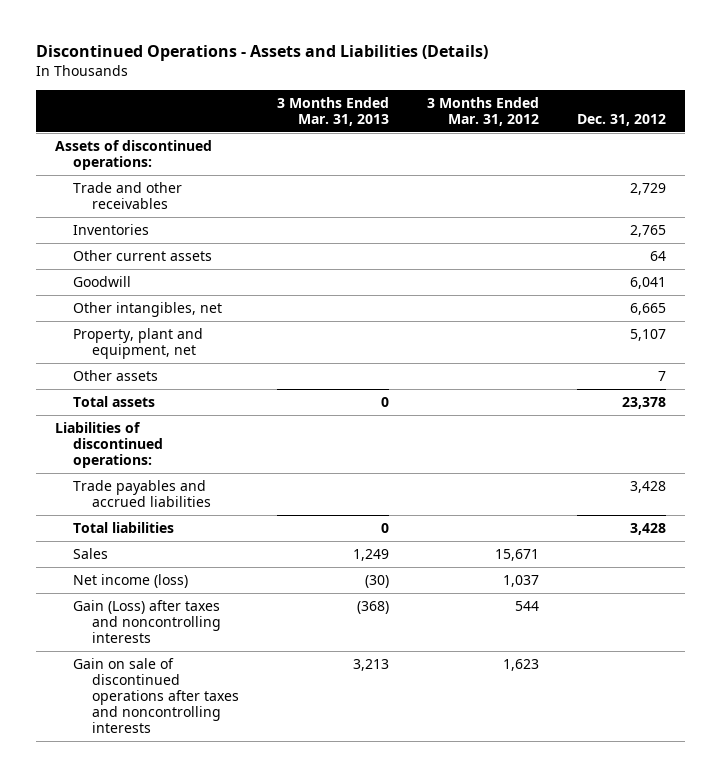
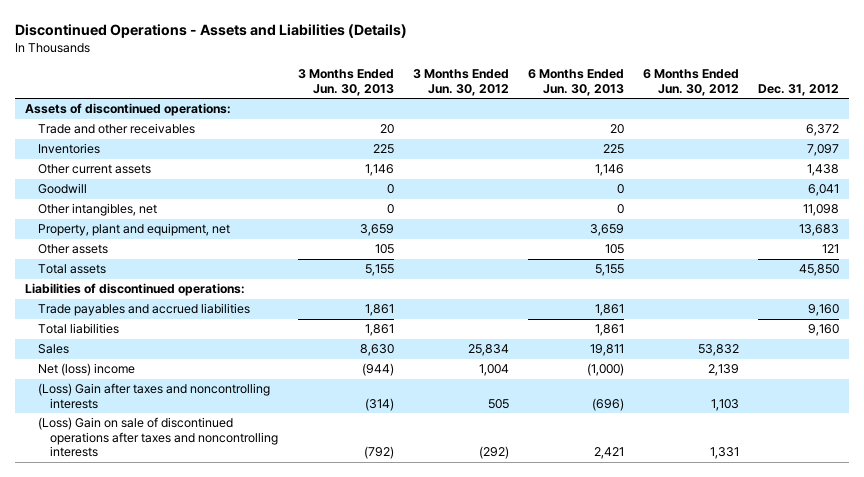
- | 3 Months Ended Mar. 31, 2013 | 3 Months Ended Mar. 31, 2012 | Dec. 31, 2012
+ | 3 Months Ended Jun. 30, 2013 | 3 Months Ended Jun. 30, 2012 | 6 Months Ended Jun. 30, 2013 | 6 Months Ended Jun. 30, 2012 | Dec. 31, 2012
- Trade and other receivables | | | 2,729
- Inventories | | | 2,765
- Other current assets | | | 64
+ Trade and other receivables | 20 | | 20 | | 6,372
+ Inventories | 225 | | 225 | | 7,097
+ Other current assets | 1,146 | | 1,146 | | 1,438
- Other intangibles, net | | | 6,665
- Property, plant and equipment, net | | | 5,107
- Other assets | | | 7
- Total assets | 0 | | 23,378
+ Other intangibles, net | 0 | | 0 | | 11,098
+ Property, plant and equipment, net | 3,659 | | 3,659 | | 13,683
+ Other assets | 105 | | 105 | | 121
+ Total assets | 5,155 | | 5,155 | | 45,850
- Trade payables and accrued liabilities | | | 3,428
- Total liabilities | 0 | | 3,428
+ Trade payables and accrued liabilities | 1,861 | | 1,861 | | 9,160
+ Total liabilities | 1,861 | | 1,861 | | 9,160
- Net income (loss) | (30) | 1,037 |
- Gain (Loss) after taxes and noncontrolling interests | (368) | 544 |
- Gain on sale of discontinued operations after taxes and noncontrolling interests | 3,213 | 1,623 |
+ Net (loss) income | (944) | 1,004 | (1,000) | 2,139 |
+ (Loss) Gain after taxes and noncontrolling interests | (314) | 505 | (696) | 1,103 |
+ (Loss) Gain on sale of discontinued operations after taxes and noncontrolling interests | (792) | (292) | 2,421 | 1,331 |

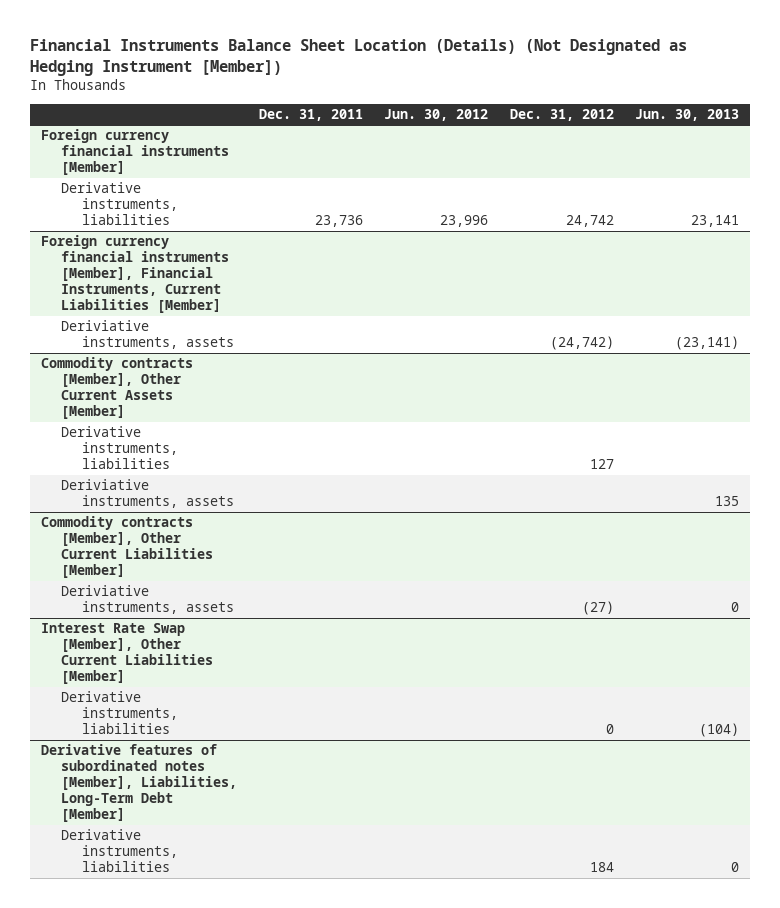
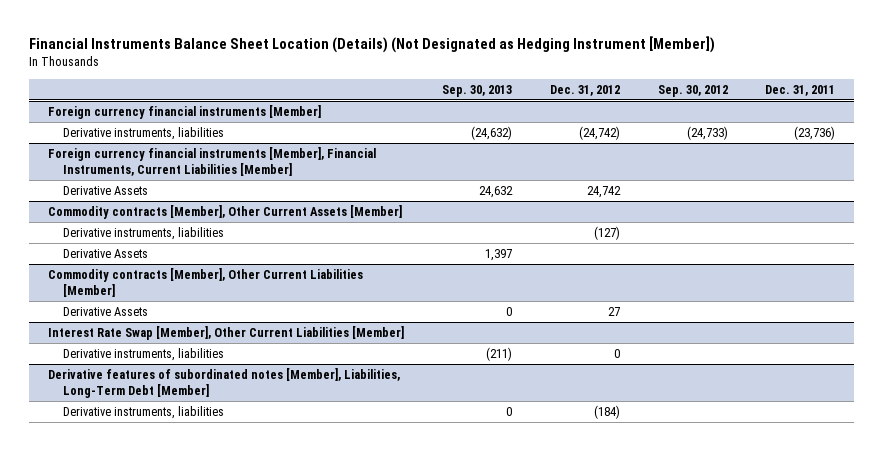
- | Dec. 31, 2011 | Jun. 30, 2012 | Dec. 31, 2012 | Jun. 30, 2013
+ | Sep. 30, 2013 | Dec. 31, 2012 | Sep. 30, 2012 | Dec. 31, 2011
@ Foreign currency financial instruments [Member]
- Derivative instruments, liabilities | 23,736 | 23,996 | 24,742 | 23,141
+ Derivative instruments, liabilities | (24,632) | (24,742) | (24,733) | (23,736)
@ Foreign currency financial instruments [Member], Financial Instruments, Current Liabilities [Member]
- Deriviative instruments, assets | | | (24,742) | (23,141)
+ Derivative Assets | 24,632 | 24,742 | |
@ Commodity contracts [Member], Other Current Assets [Member]
- Derivative instruments, liabilities | | | 127 |
- Deriviative instruments, assets | | | | 135
+ Derivative instruments, liabilities | | (127) | |
+ Derivative Assets | 1,397 | | |
@ Commodity contracts [Member], Other Current Liabilities [Member]
- Deriviative instruments, assets | | | (27) | 0
+ Derivative Assets | 0 | 27 | |
@ Derivative features of subordinated notes [Member], Liabilities, Long-Term Debt [Member]
- Derivative instruments, liabilities | | | 184 | 0
+ Derivative instruments, liabilities | 0 | (184) | |

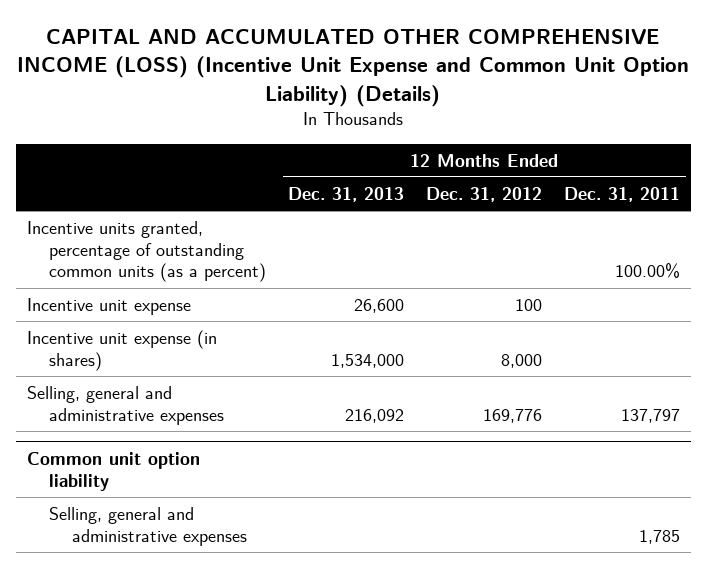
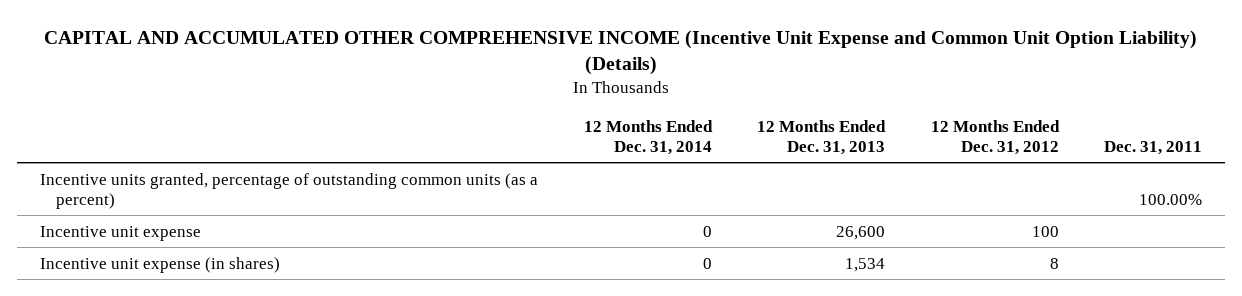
- CAPITAL AND ACCUMULATED OTHER COMPREHENSIVE INCOME (LOSS) (Incentive Unit Expense and Common Unit Option Liability) (Details)
+ CAPITAL AND ACCUMULATED OTHER COMPREHENSIVE INCOME (Incentive Unit Expense and Common Unit Option Liability) (Details)
- | 12 Months Ended Dec. 31, 2013 | 12 Months Ended Dec. 31, 2012 | 12 Months Ended Dec. 31, 2011
+ | 12 Months Ended Dec. 31, 2014 | 12 Months Ended Dec. 31, 2013 | 12 Months Ended Dec. 31, 2012 | Dec. 31, 2011
- Incentive unit expense (in shares) | 1,534,000 | 8,000 |
- Selling, general and administrative expenses | 216,092 | 169,776 | 137,797
- Common unit option liability
- Selling, general and administrative expenses | | | 1,785
+ Incentive unit expense (in shares) | 0 | 1,534 | 8 |

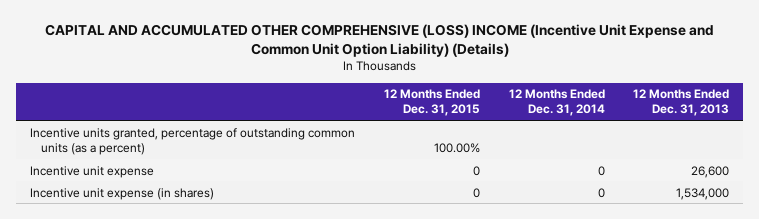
- CAPITAL AND ACCUMULATED OTHER COMPREHENSIVE INCOME (Incentive Unit Expense and Common Unit Option Liability) (Details)
+ CAPITAL AND ACCUMULATED OTHER COMPREHENSIVE (LOSS) INCOME (Incentive Unit Expense and Common Unit Option Liability) (Details)
- | 12 Months Ended Dec. 31, 2014 | 12 Months Ended Dec. 31, 2013 | 12 Months Ended Dec. 31, 2012 | Dec. 31, 2011
+ | 12 Months Ended Dec. 31, 2015 | 12 Months Ended Dec. 31, 2014 | 12 Months Ended Dec. 31, 2013
- Incentive unit expense (in shares) | 0 | 1,534 | 8 |
+ Incentive unit expense (in shares) | 0 | 0 | 1,534,000

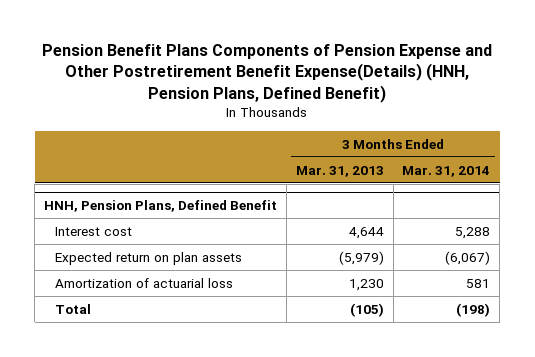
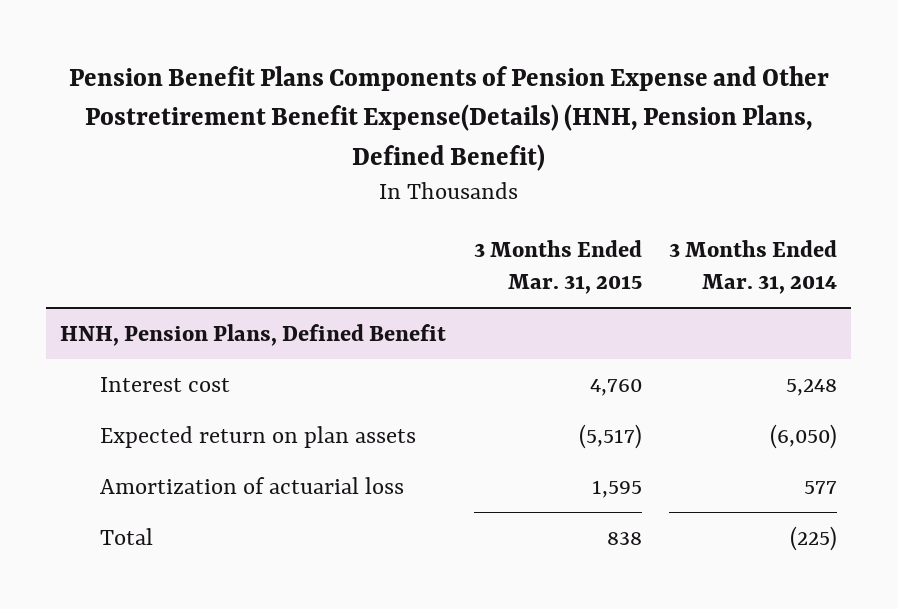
- | 3 Months Ended Mar. 31, 2013 | 3 Months Ended Mar. 31, 2014
+ | 3 Months Ended Mar. 31, 2015 | 3 Months Ended Mar. 31, 2014
@ HNH, Pension Plans, Defined Benefit
- Interest cost | 4,644 | 5,288
- Expected return on plan assets | (5,979) | (6,067)
- Amortization of actuarial loss | 1,230 | 581
- Total | (105) | (198)
+ Interest cost | 4,760 | 5,248
+ Expected return on plan assets | (5,517) | (6,050)
+ Amortization of actuarial loss | 1,595 | 577
+ Total | 838 | (225)

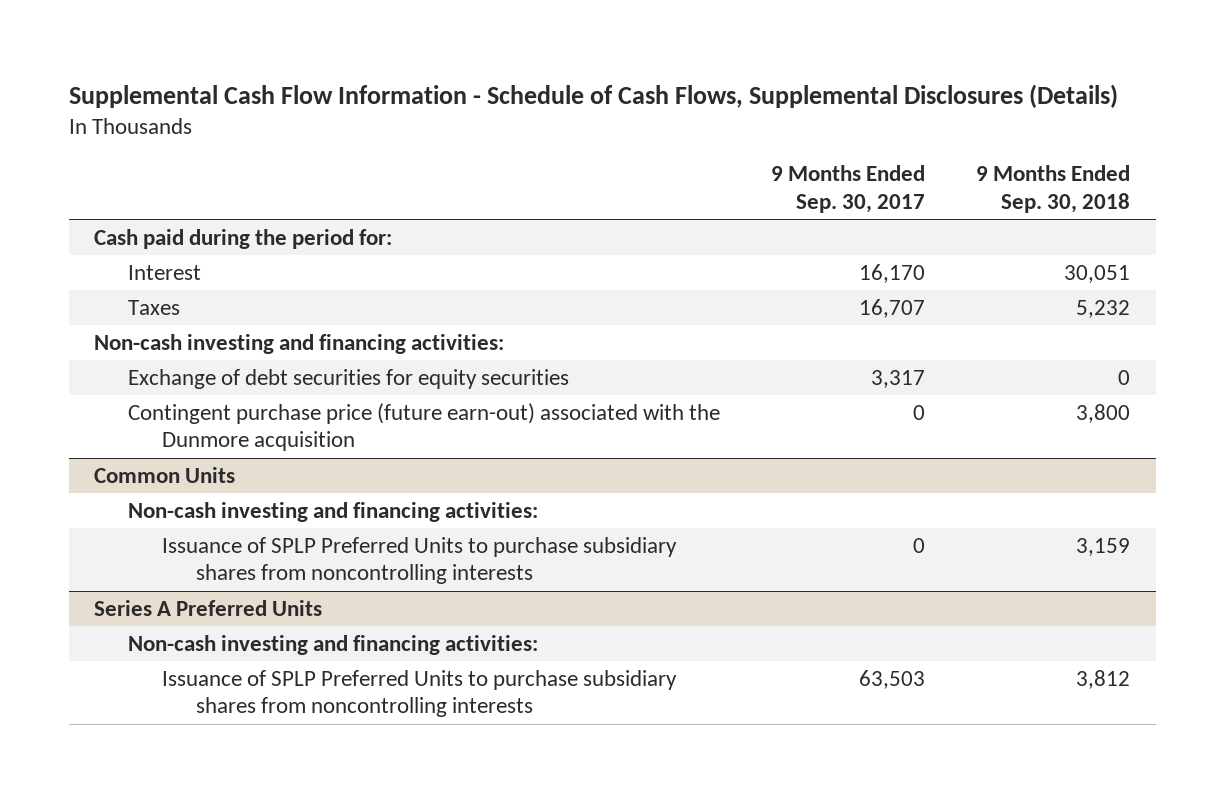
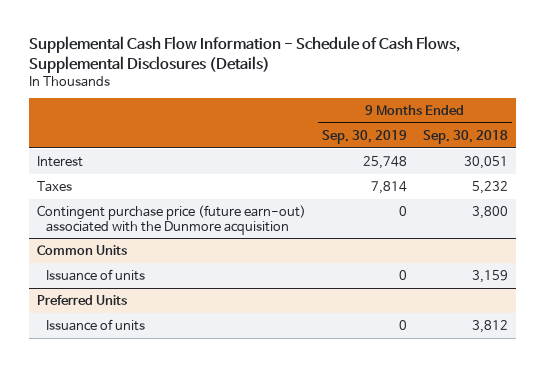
- | 9 Months Ended Sep. 30, 2017 | 9 Months Ended Sep. 30, 2018
+ | 9 Months Ended Sep. 30, 2019 | 9 Months Ended Sep. 30, 2018
- Cash paid during the period for:
- Non-cash investing and financing activities:
- Exchange of debt securities for equity securities | 3,317 | 0
@ Common Units
- Non-cash investing and financing activities:
- Issuance of SPLP Preferred Units to purchase subsidiary shares from noncontrolling interests | 0 | 3,159
- Series A Preferred Units
- Non-cash investing and financing activities:
- Issuance of SPLP Preferred Units to purchase subsidiary shares from noncontrolling interests | 63,503 | 3,812
@ Common Units
+ Issuance of units | 0 | 3,159
+ Preferred Units
+ Issuance of units | 0 | 3,812

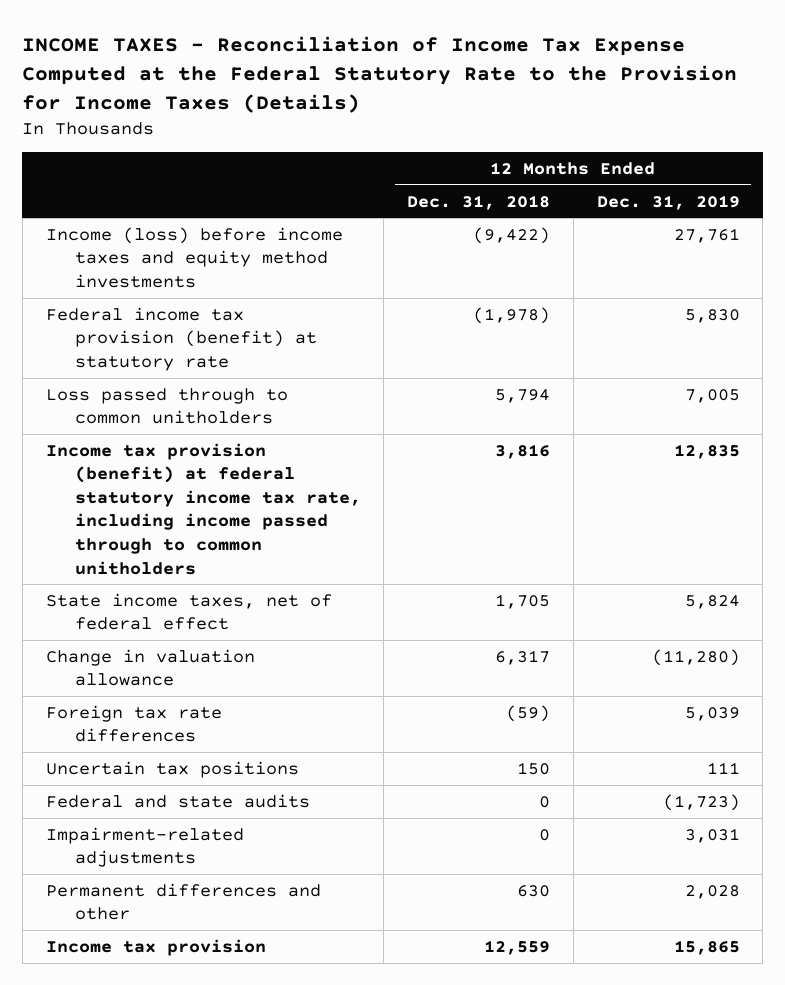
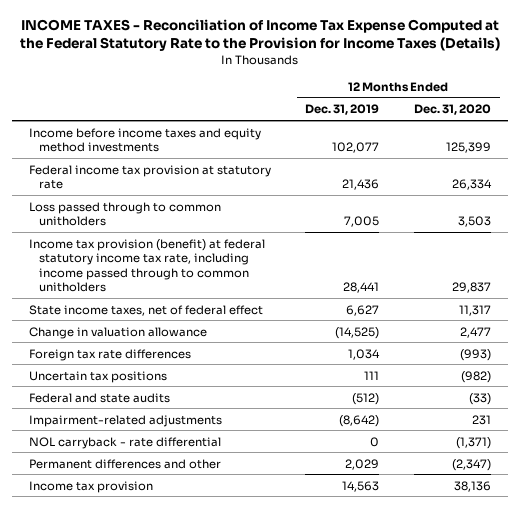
- | 12 Months Ended Dec. 31, 2018 | 12 Months Ended Dec. 31, 2019
+ | 12 Months Ended Dec. 31, 2019 | 12 Months Ended Dec. 31, 2020
- Income (loss) before income taxes and equity method investments | (9,422) | 27,761
- Federal income tax provision (benefit) at statutory rate | (1,978) | 5,830
+ Income before income taxes and equity method investments | 102,077 | 125,399
+ Federal income tax provision at statutory rate | 21,436 | 26,334
- Income tax provision (benefit) at federal statutory income tax rate, including income passed through to common unitholders | 3,816 | 12,835
- State income taxes, net of federal effect | 1,705 | 5,824
- Change in valuation allowance | 6,317 | (11,280)
- Foreign tax rate differences | (59) | 5,039
+ Income tax provision (benefit) at federal statutory income tax rate, including income passed through to common unitholders | 28,441 | 29,837
+ State income taxes, net of federal effect | 6,627 | 11,317
+ Change in valuation allowance | (14,525) | 2,477
+ Foreign tax rate differences | 1,034 | (993)
- Federal and state audits | 0 | (1,723)
- Impairment-related adjustments | 0 | 3,031
- Permanent differences and other | 630 | 2,028
- Income tax provision | 12,559 | 15,865
+ Federal and state audits | (512) | (33)
+ Impairment-related adjustments | (8,642) | 231
+ NOL carryback - rate differential | 0 | (1,371)
+ Permanent differences and other | 2,029 | (2,347)
+ Income tax provision | 14,563 | 38,136

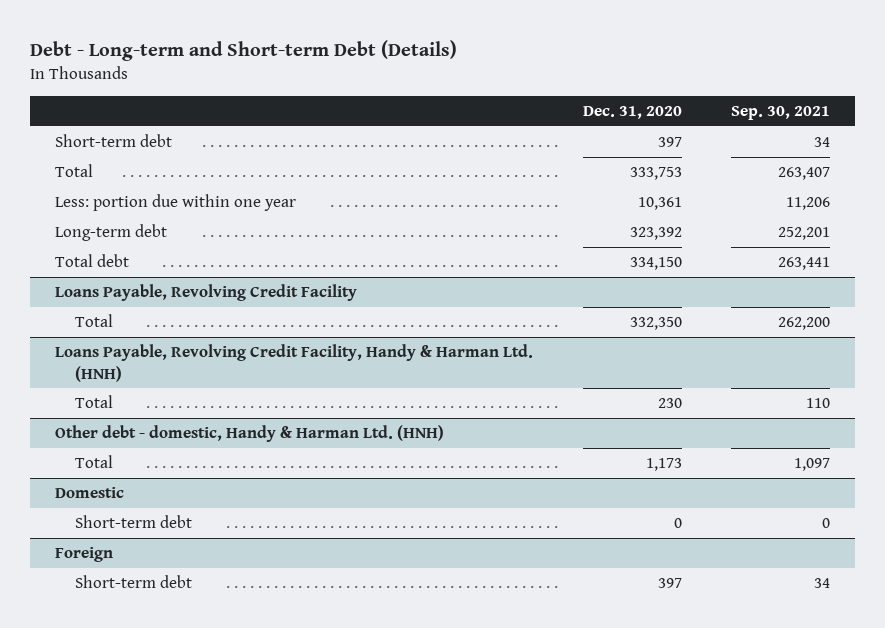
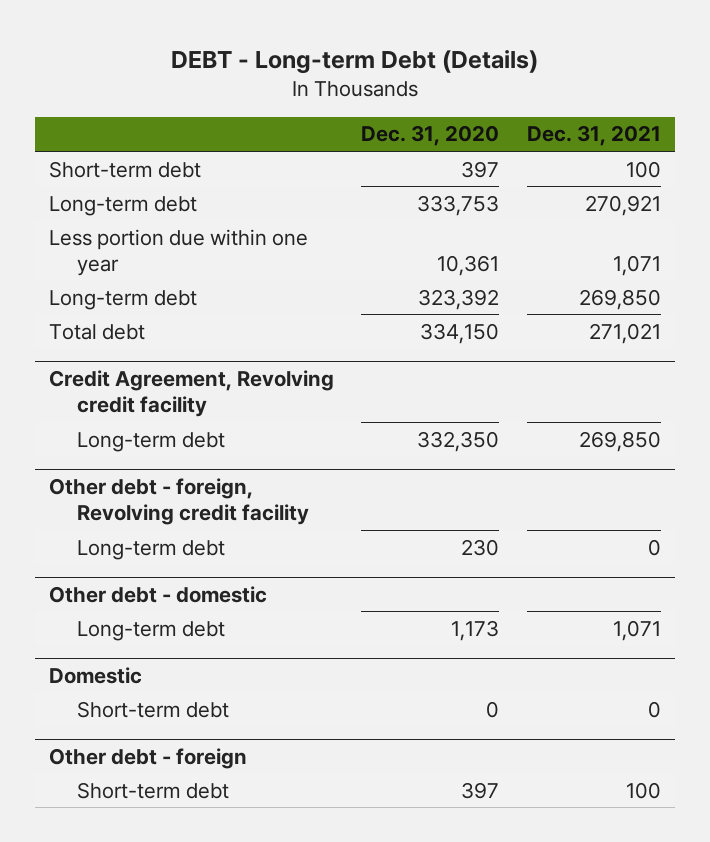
- Debt - Long-term and Short-term Debt (Details)
+ DEBT - Long-term Debt (Details)
- | Dec. 31, 2020 | Sep. 30, 2021
+ | Dec. 31, 2020 | Dec. 31, 2021
- Total | 333,753 | 263,407
- Less: portion due within one year | 10,361 | 11,206
+ Long-term debt | 333,753 | 270,921
+ Less portion due within one year | 10,361 | 1,071
- Loans Payable, Revolving Credit Facility
- Total | 332,350 | 262,200
- Loans Payable, Revolving Credit Facility, Handy & Harman Ltd. (HNH)
- Total | 230 | 110
- Other debt - domestic, Handy & Harman Ltd. (HNH)
- Total | 1,173 | 1,097
+ Credit Agreement, Revolving credit facility
+ Long-term debt | 332,350 | 269,850
+ Other debt - foreign, Revolving credit facility
+ Long-term debt | 230 | 0
+ Other debt - domestic
+ Long-term debt | 1,173 | 1,071
- Foreign
+ Other debt - foreign

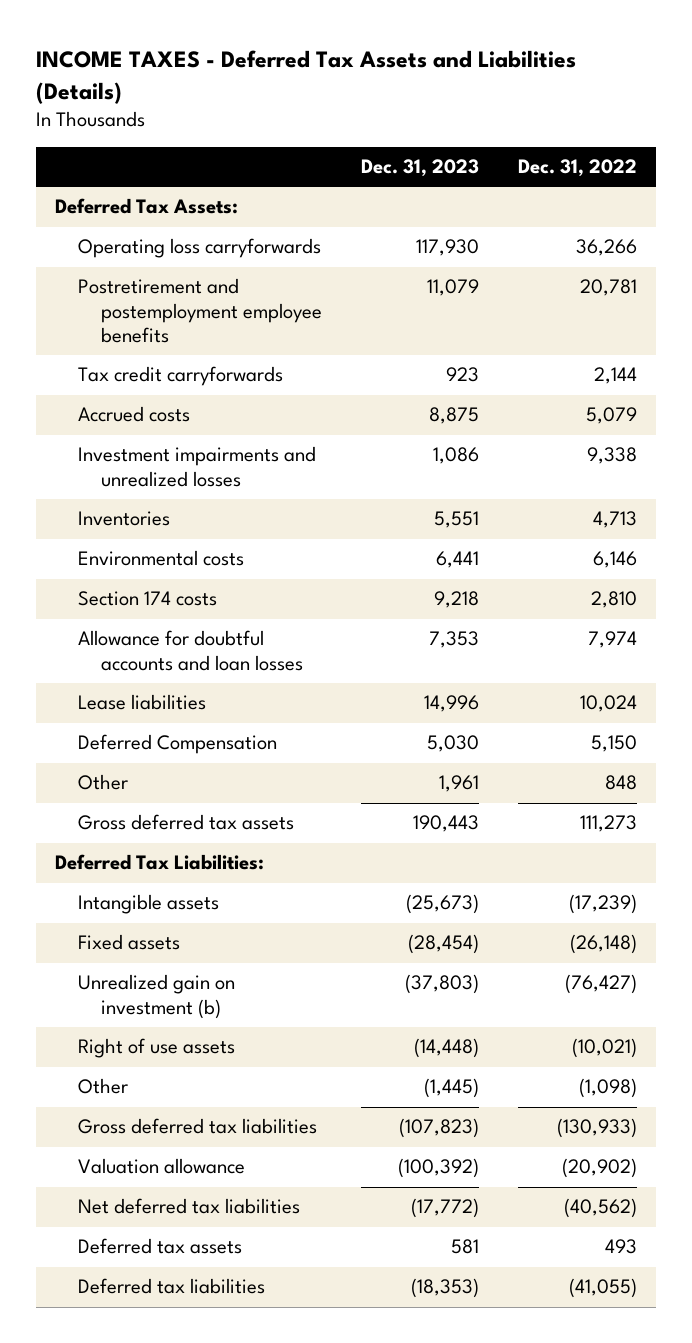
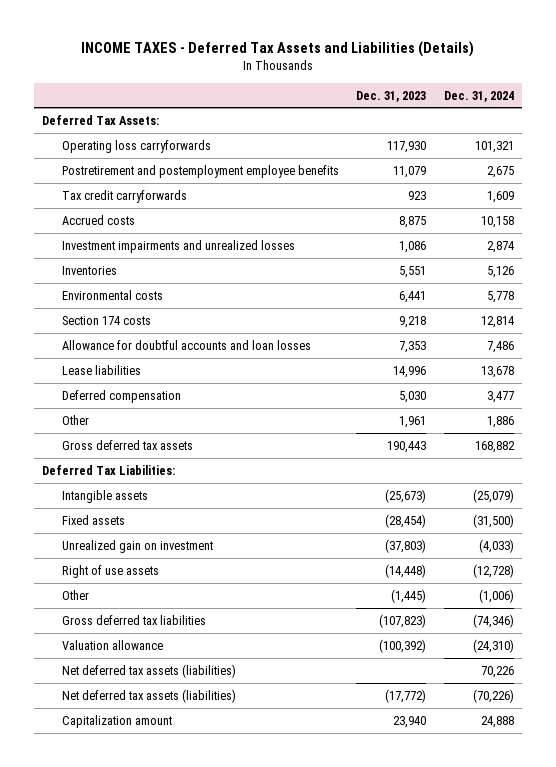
- | Dec. 31, 2023 | Dec. 31, 2022
+ | Dec. 31, 2023 | Dec. 31, 2024
- Deferred Compensation | 5,030 | 5,150
+ Deferred compensation | 5,030 | 3,477
- Unrealized gain on investment (b) | (37,803) | (76,427)
+ Unrealized gain on investment | (37,803) | (4,033)
- Net deferred tax liabilities | (17,772) | (40,562)
- Deferred tax assets | 581 | 493
- Deferred tax liabilities | (18,353) | (41,055)
+ Net deferred tax assets (liabilities) | | 70,226
+ Net deferred tax assets (liabilities) | (17,772) | (70,226)
+ Capitalization amount | 23,940 | 24,888

